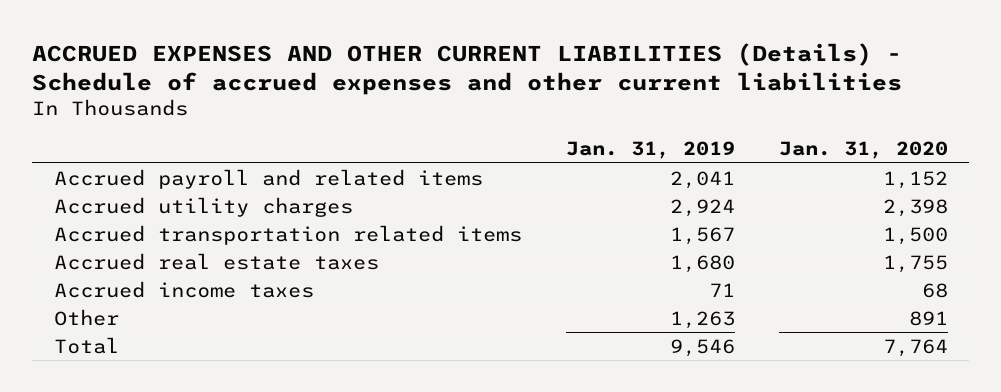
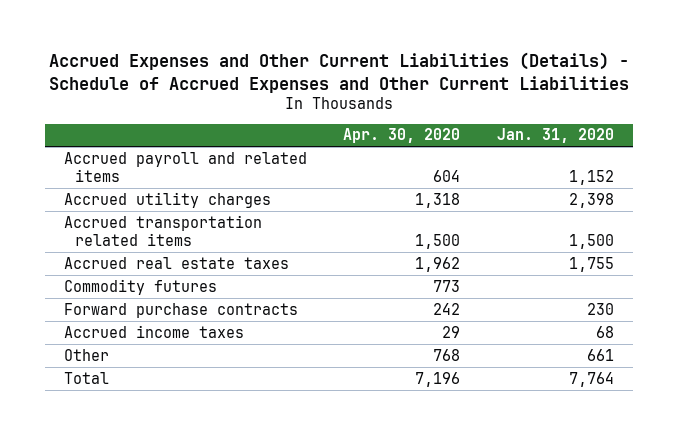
- ACCRUED EXPENSES AND OTHER CURRENT LIABILITIES (Details) - Schedule of accrued expenses and other current liabilities
+ Accrued Expenses and Other Current Liabilities (Details) - Schedule of Accrued Expenses and Other Current Liabilities
- | Jan. 31, 2019 | Jan. 31, 2020
+ | Apr. 30, 2020 | Jan. 31, 2020
+ Commodity futures | 773 |
+ Forward purchase contracts | 242 | 230
- Other | 1,263 | 891
+ Other | 768 | 661

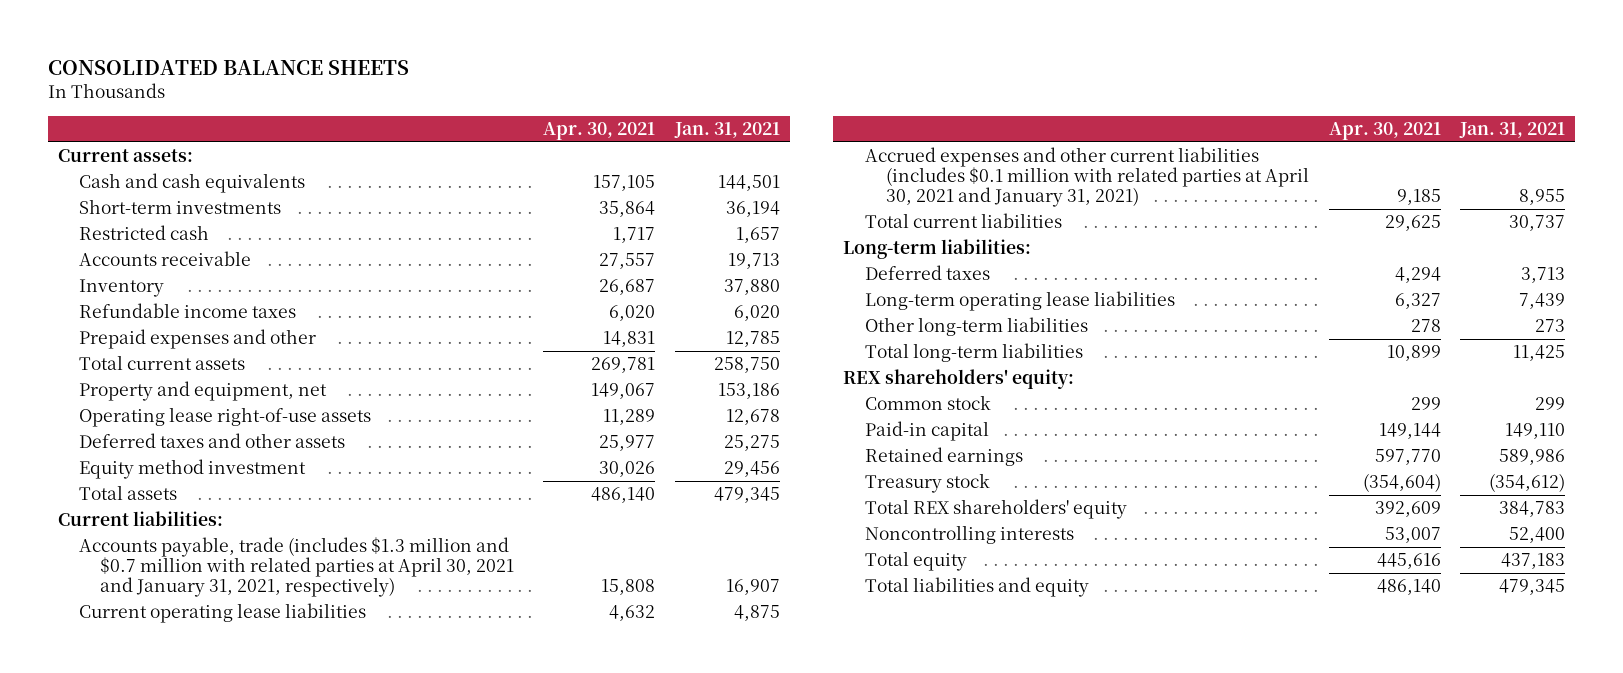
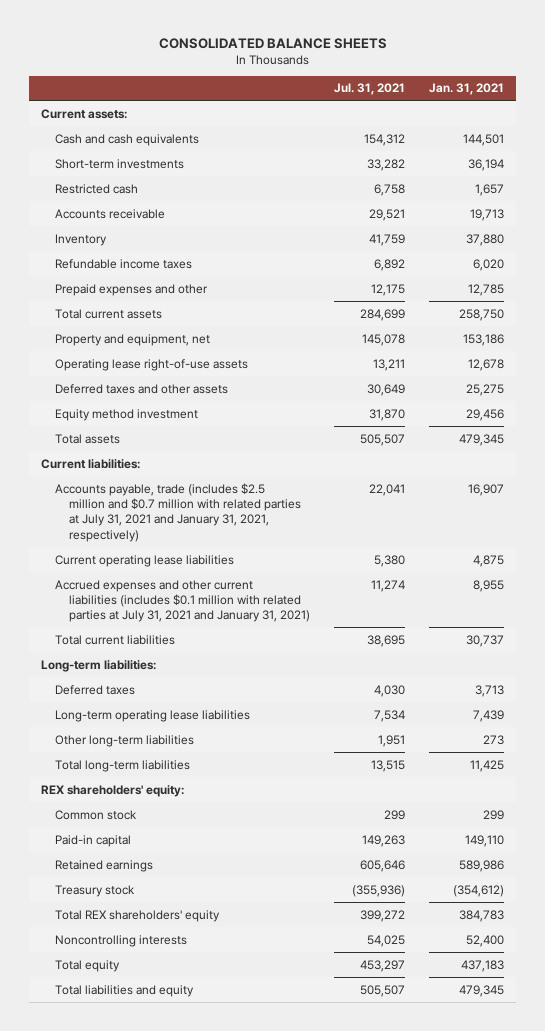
- | Apr. 30, 2021 | Jan. 31, 2021
+ | Jul. 31, 2021 | Jan. 31, 2021
- Accounts payable, trade (includes $1.3 million and $0.7 million with related parties at April 30, 2021 and January 31, 2021, respectively) | 15,808 | 16,907
+ Accounts payable, trade (includes $2.5 million and $0.7 million with related parties at July 31, 2021 and January 31, 2021, respectively) | 22,041 | 16,907
- Accrued expenses and other current liabilities (includes $0.1 million with related parties at April 30, 2021 and January 31, 2021) | 9,185 | 8,955
+ Accrued expenses and other current liabilities (includes $0.1 million with related parties at July 31, 2021 and January 31, 2021) | 11,274 | 8,955

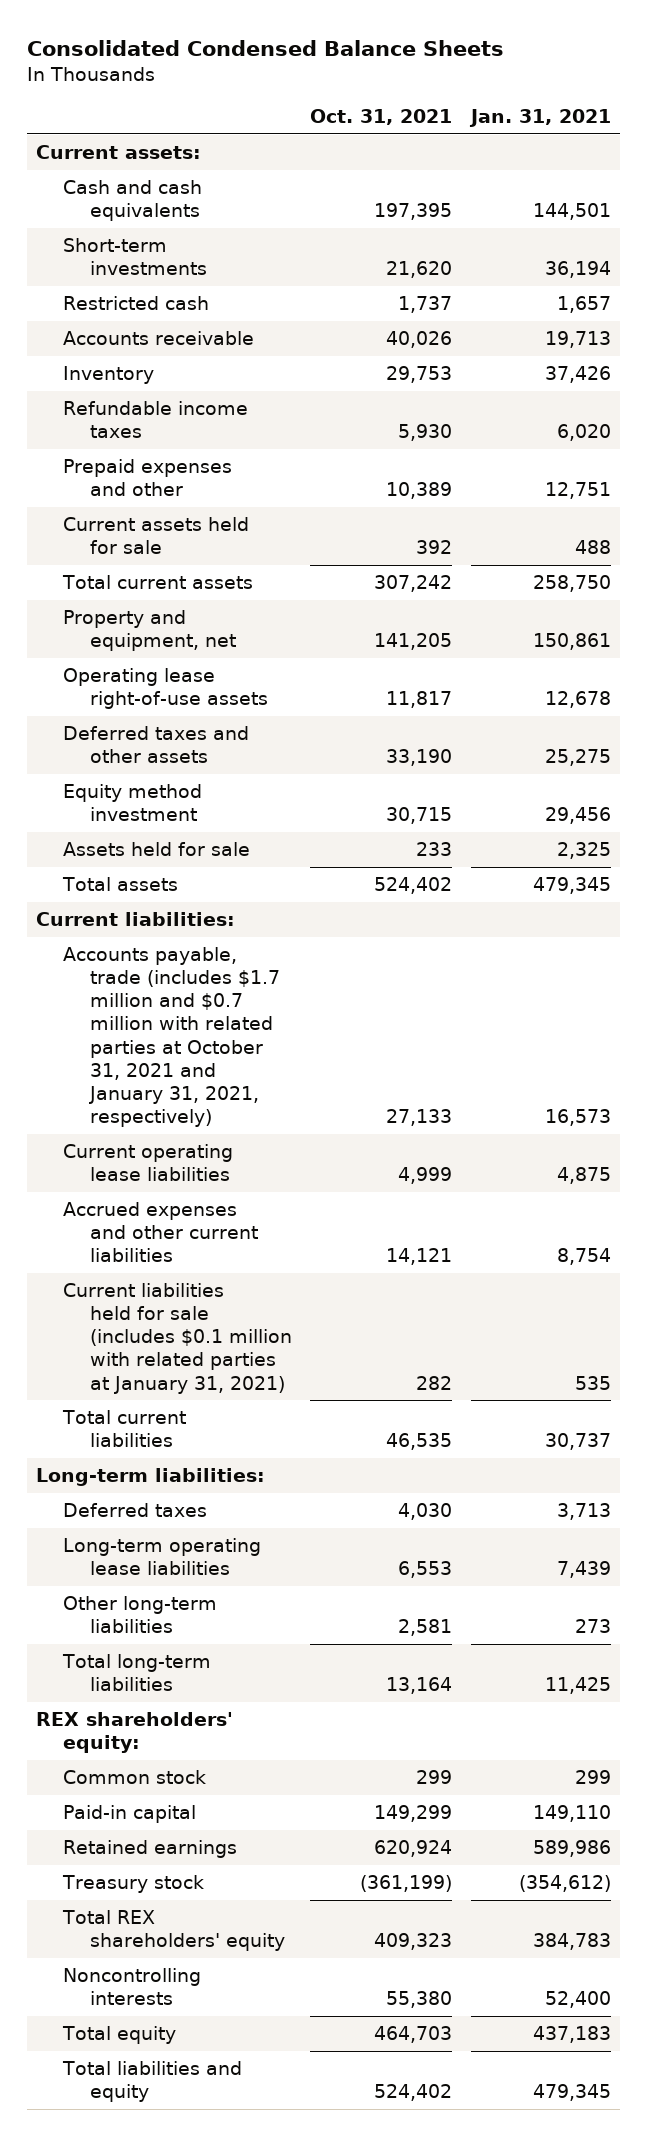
- CONSOLIDATED BALANCE SHEETS
+ Consolidated Condensed Balance Sheets
- | Jul. 31, 2021 | Jan. 31, 2021
+ | Oct. 31, 2021 | Jan. 31, 2021
- Inventory | 41,759 | 37,880
+ Inventory | 29,753 | 37,426
- Prepaid expenses and other | 12,175 | 12,785
+ Prepaid expenses and other | 10,389 | 12,751
+ Current assets held for sale | 392 | 488
- Property and equipment, net | 145,078 | 153,186
+ Property and equipment, net | 141,205 | 150,861
+ Assets held for sale | 233 | 2,325
- Accounts payable, trade (includes $2.5 million and $0.7 million with related parties at July 31, 2021 and January 31, 2021, respectively) | 22,041 | 16,907
+ Accounts payable, trade (includes $1.7 million and $0.7 million with related parties at October 31, 2021 and January 31, 2021, respectively) | 27,133 | 16,573
- Accrued expenses and other current liabilities (includes $0.1 million with related parties at July 31, 2021 and January 31, 2021) | 11,274 | 8,955
+ Accrued expenses and other current liabilities | 14,121 | 8,754
+ Current liabilities held for sale (includes $0.1 million with related parties at January 31, 2021) | 282 | 535

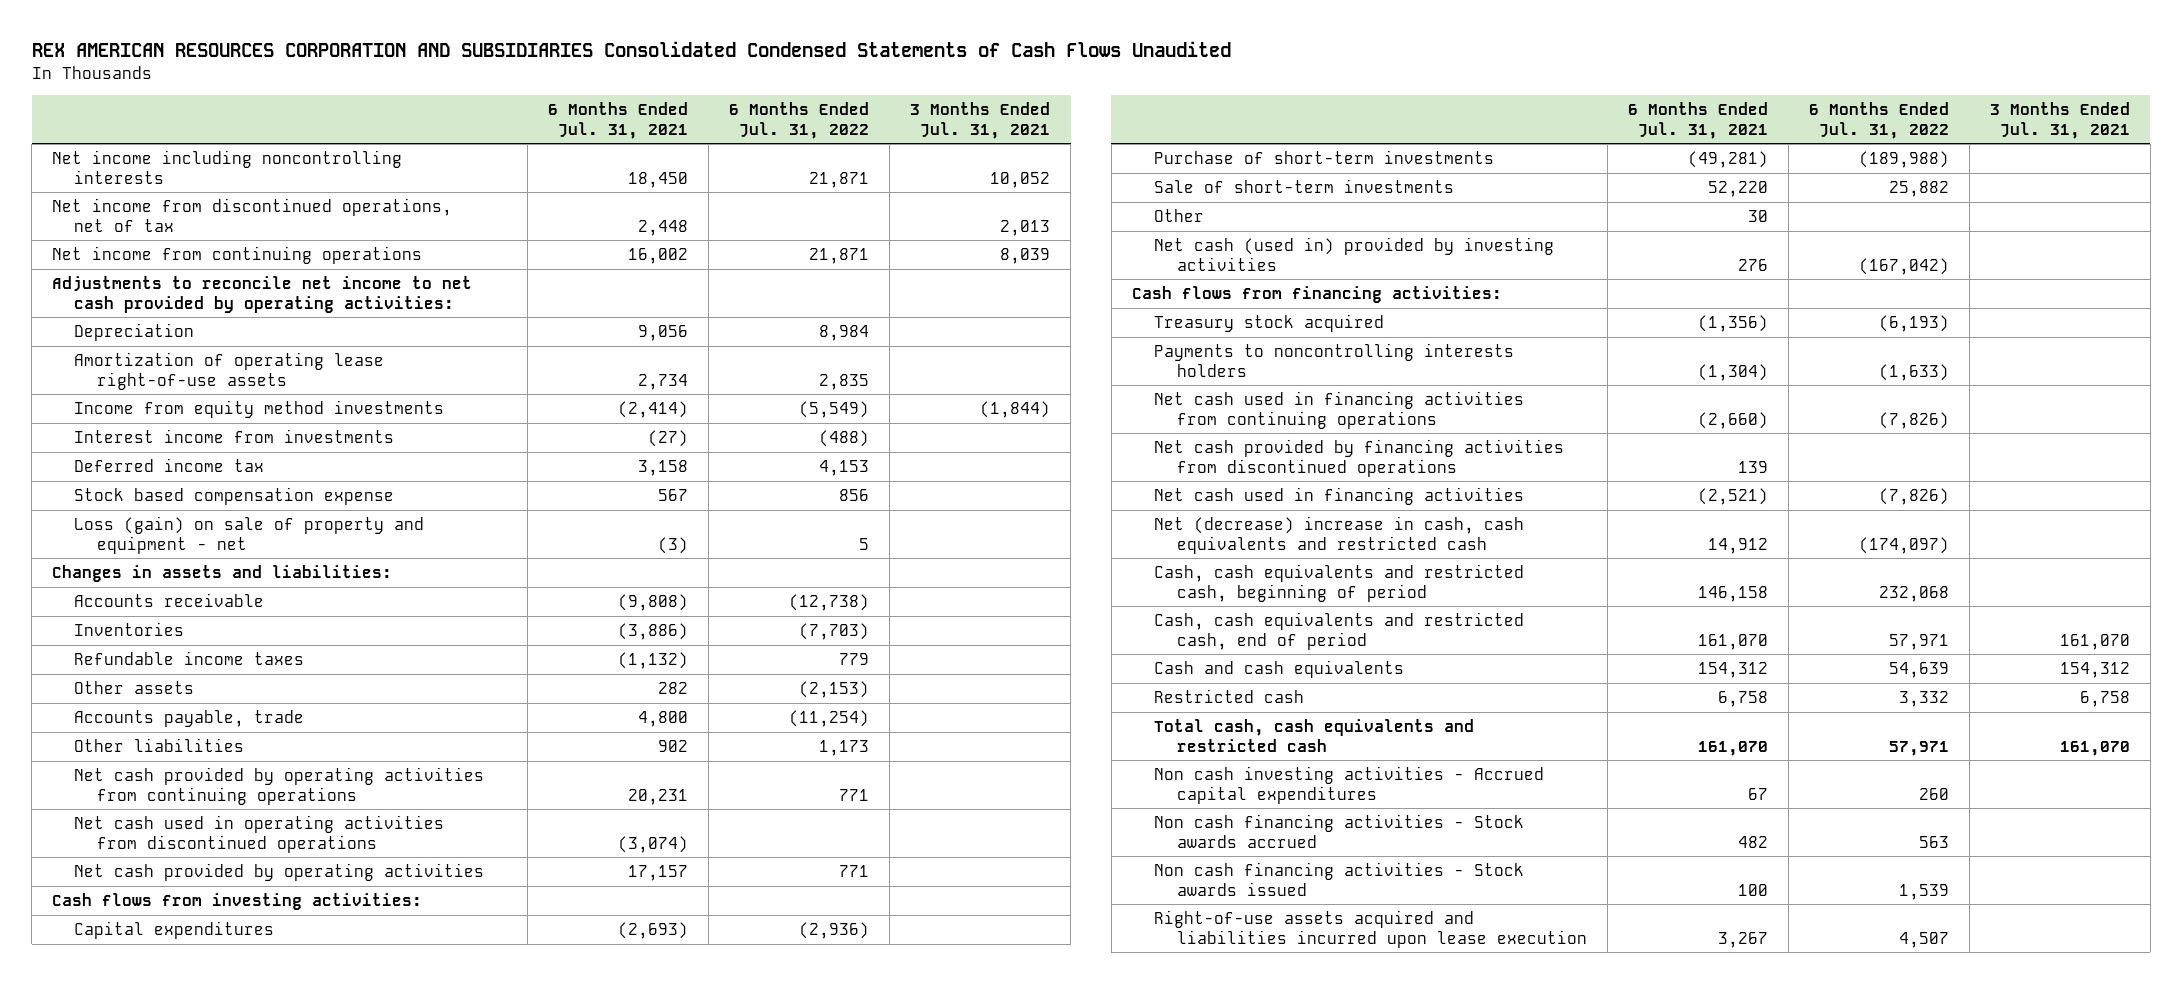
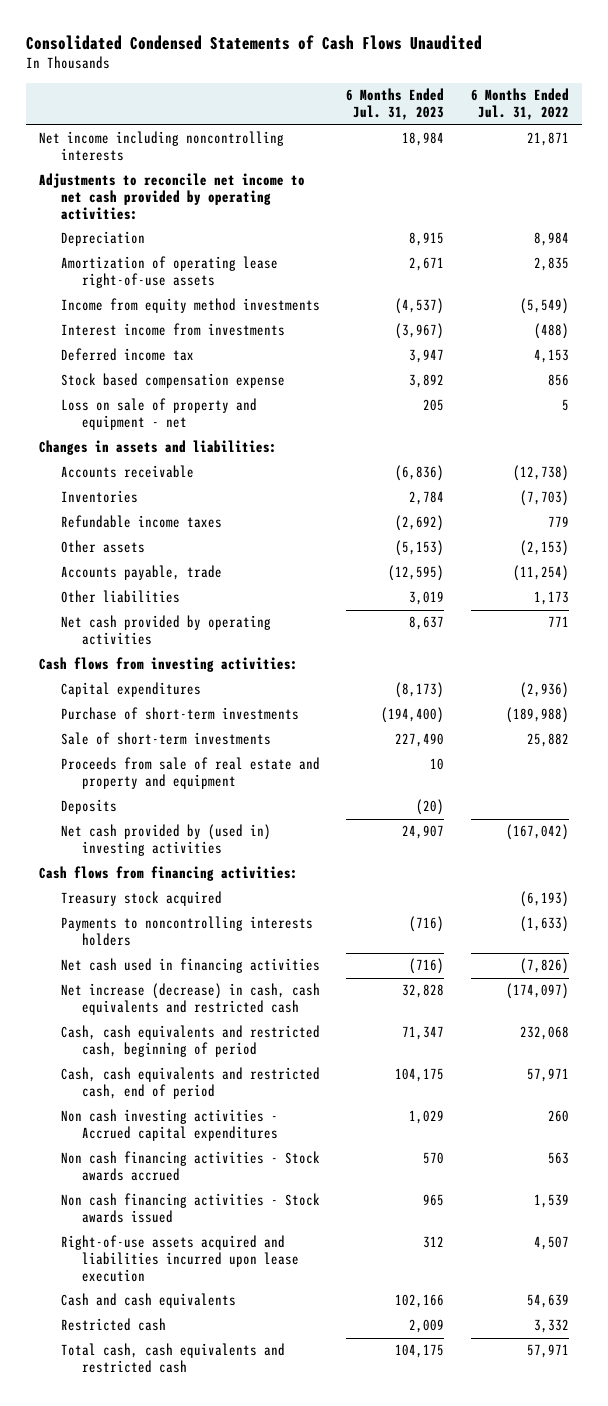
- REX AMERICAN RESOURCES CORPORATION AND SUBSIDIARIES Consolidated Condensed Statements of Cash Flows Unaudited
+ Consolidated Condensed Statements of Cash Flows Unaudited
- | 6 Months Ended Jul. 31, 2021 | 6 Months Ended Jul. 31, 2022 | 3 Months Ended Jul. 31, 2021
+ | 6 Months Ended Jul. 31, 2023 | 6 Months Ended Jul. 31, 2022
- Net income from discontinued operations, net of tax | 2,448 | | 2,013
- Net income from continuing operations | 16,002 | 21,871 | 8,039
- Loss (gain) on sale of property and equipment - net | (3) | 5 |
+ Loss on sale of property and equipment - net | 205 | 5
- Net cash provided by operating activities from continuing operations | 20,231 | 771 |
- Net cash used in operating activities from discontinued operations | (3,074) | |
- Other | 30 | |
- Net cash (used in) provided by investing activities | 276 | (167,042) |
+ Proceeds from sale of real estate and property and equipment | 10 |
+ Deposits | (20) |
+ Net cash provided by (used in) investing activities | 24,907 | (167,042)
- Net cash used in financing activities from continuing operations | (2,660) | (7,826) |
- Net cash provided by financing activities from discontinued operations | 139 | |
- Net (decrease) increase in cash, cash equivalents and restricted cash | 14,912 | (174,097) |
+ Net increase (decrease) in cash, cash equivalents and restricted cash | 32,828 | (174,097)
moved down: Cash and cash equivalents | 102,166 | 54,639
moved down: Restricted cash | 2,009 | 3,332
moved down: Total cash, cash equivalents and restricted cash | 104,175 | 57,971

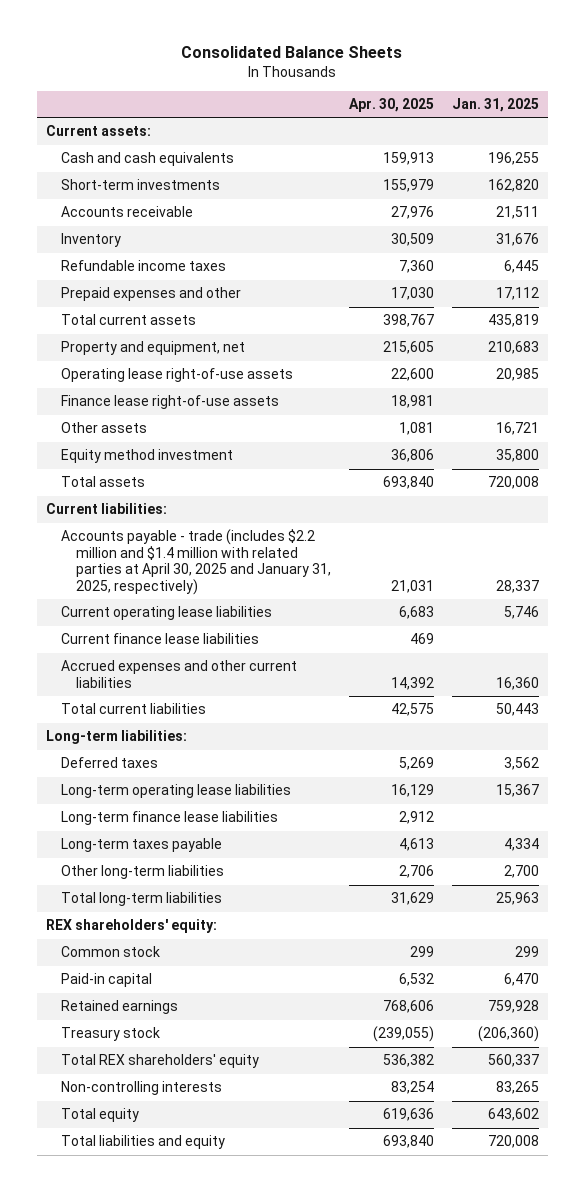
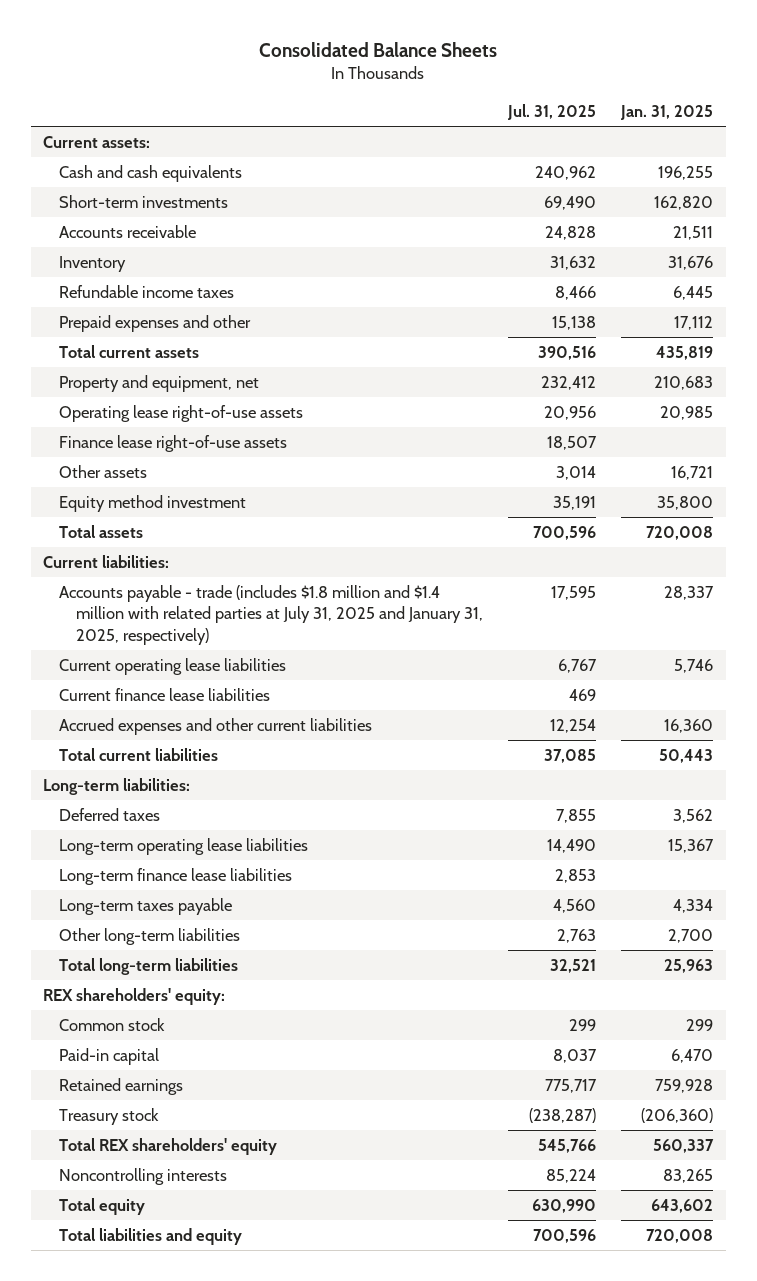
- | Apr. 30, 2025 | Jan. 31, 2025
+ | Jul. 31, 2025 | Jan. 31, 2025
- Accounts payable - trade (includes $2.2 million and $1.4 million with related parties at April 30, 2025 and January 31, 2025, respectively) | 21,031 | 28,337
+ Accounts payable - trade (includes $1.8 million and $1.4 million with related parties at July 31, 2025 and January 31, 2025, respectively) | 17,595 | 28,337
- Non-controlling interests | 83,254 | 83,265
+ Noncontrolling interests | 85,224 | 83,265

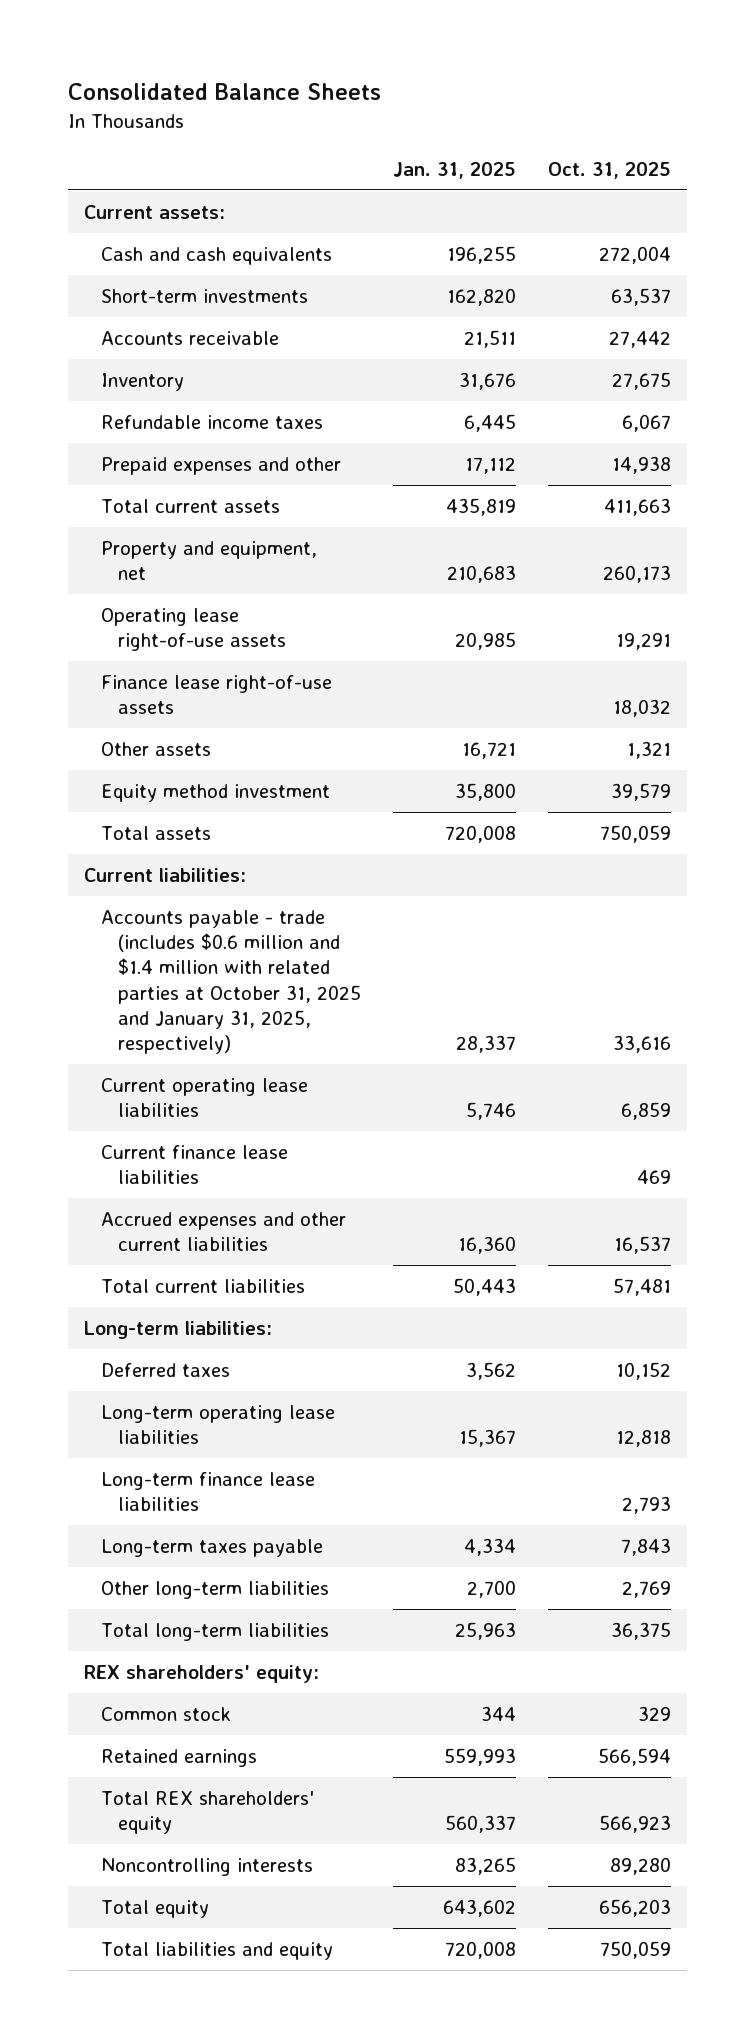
- | Jul. 31, 2025 | Jan. 31, 2025
+ | Jan. 31, 2025 | Oct. 31, 2025
- Accounts payable - trade (includes $1.8 million and $1.4 million with related parties at July 31, 2025 and January 31, 2025, respectively) | 17,595 | 28,337
+ Accounts payable - trade (includes $0.6 million and $1.4 million with related parties at October 31, 2025 and January 31, 2025, respectively) | 28,337 | 33,616
- Common stock | 299 | 299
- Paid-in capital | 8,037 | 6,470
- Retained earnings | 775,717 | 759,928
- Treasury stock | (238,287) | (206,360)
+ Common stock | 344 | 329
+ Retained earnings | 559,993 | 566,594

